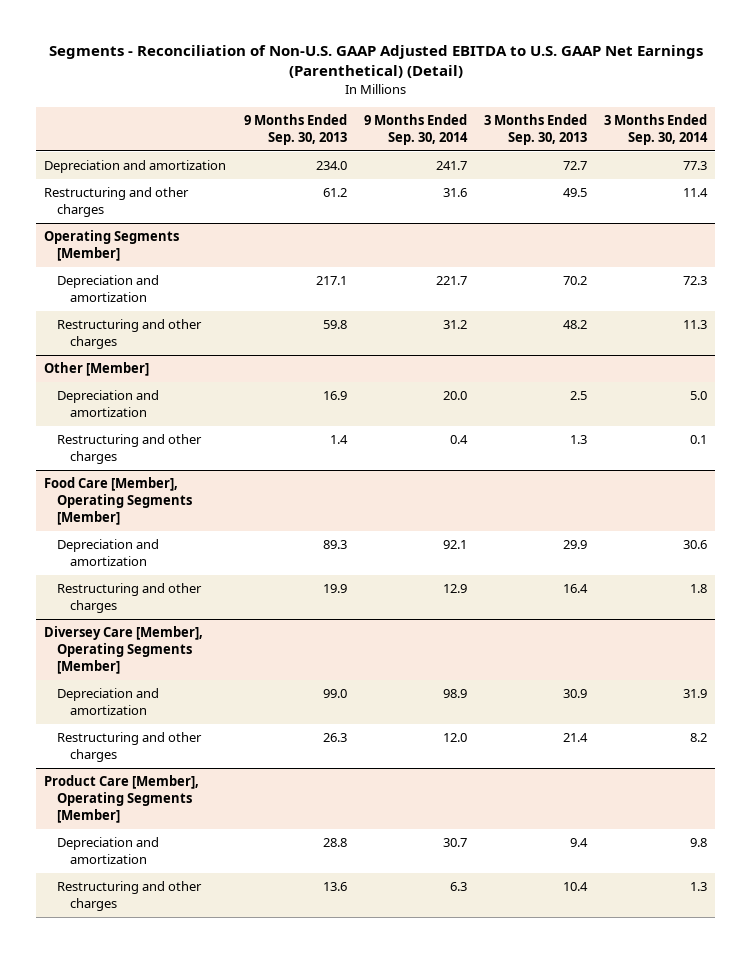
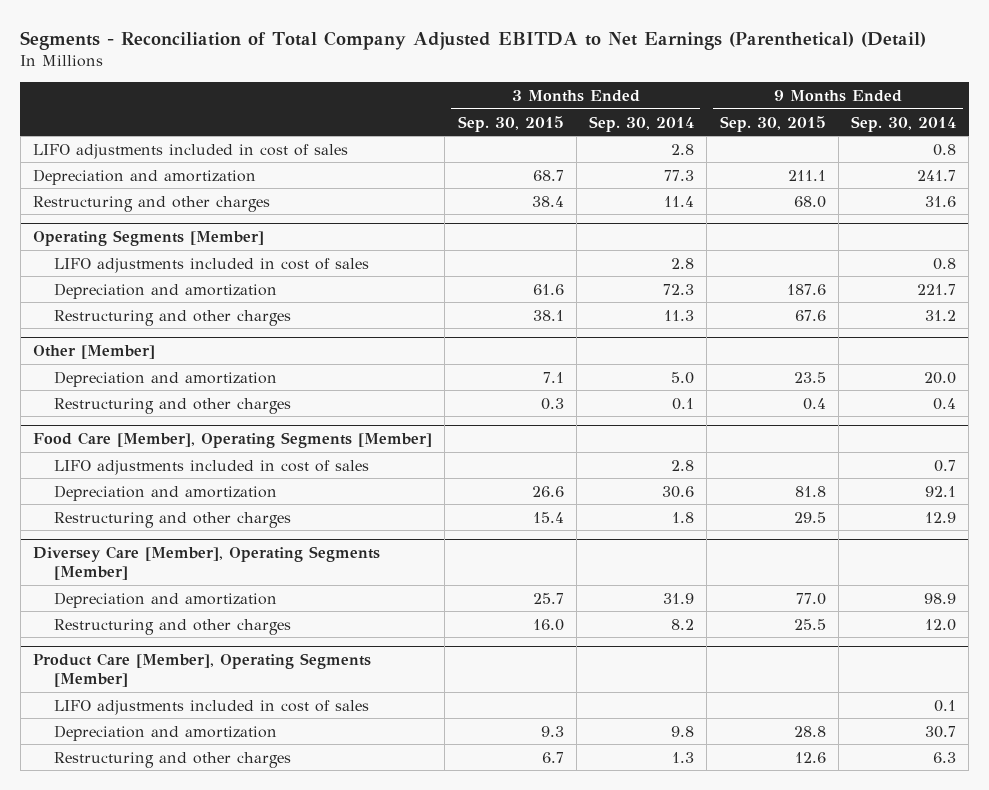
- Segments - Reconciliation of Non-U.S. GAAP Adjusted EBITDA to U.S. GAAP Net Earnings (Parenthetical) (Detail)
+ Segments - Reconciliation of Total Company Adjusted EBITDA to Net Earnings (Parenthetical) (Detail)
- | 9 Months Ended Sep. 30, 2013 | 9 Months Ended Sep. 30, 2014 | 3 Months Ended Sep. 30, 2013 | 3 Months Ended Sep. 30, 2014
+ | 3 Months Ended Sep. 30, 2015 | 3 Months Ended Sep. 30, 2014 | 9 Months Ended Sep. 30, 2015 | 9 Months Ended Sep. 30, 2014
+ LIFO adjustments included in cost of sales | | 2.8 | | 0.8
@ Operating Segments [Member]
+ LIFO adjustments included in cost of sales | | 2.8 | | 0.8
@ Food Care [Member], Operating Segments [Member]
+ LIFO adjustments included in cost of sales | | 2.8 | | 0.7
@ Product Care [Member], Operating Segments [Member]
+ LIFO adjustments included in cost of sales | | | | 0.1

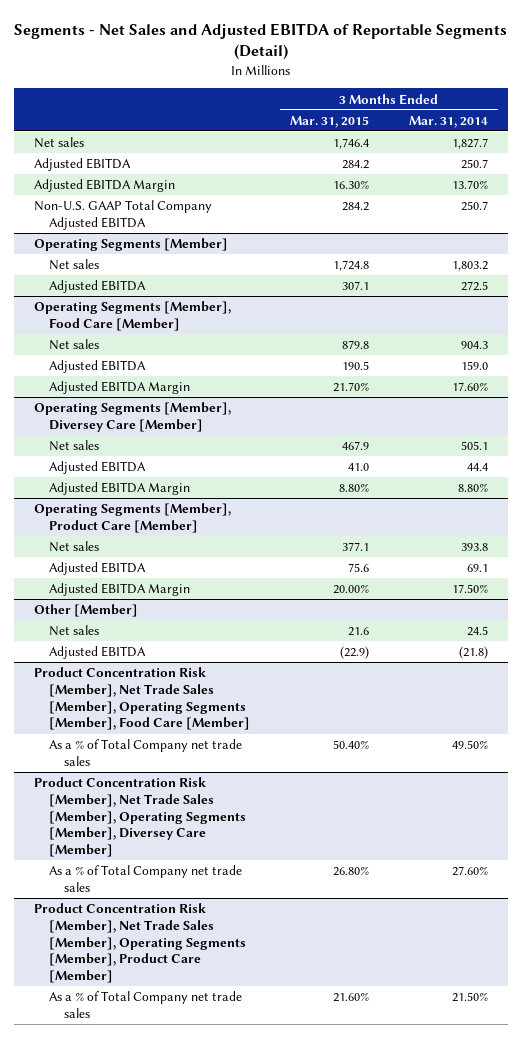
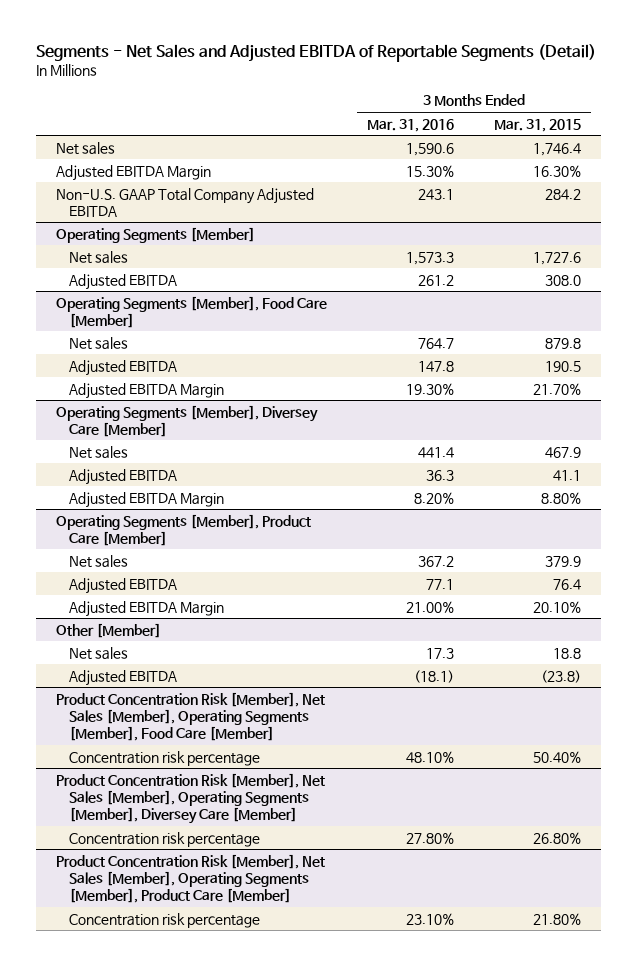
- | 3 Months Ended Mar. 31, 2015 | 3 Months Ended Mar. 31, 2014
+ | 3 Months Ended Mar. 31, 2016 | 3 Months Ended Mar. 31, 2015
- Adjusted EBITDA | 284.2 | 250.7
@ Operating Segments [Member]
- Net sales | 1,724.8 | 1,803.2
- Adjusted EBITDA | 307.1 | 272.5
+ Net sales | 1,573.3 | 1,727.6
+ Adjusted EBITDA | 261.2 | 308.0
@ Operating Segments [Member], Diversey Care [Member]
- Adjusted EBITDA | 41.0 | 44.4
+ Adjusted EBITDA | 36.3 | 41.1
@ Operating Segments [Member], Product Care [Member]
- Net sales | 377.1 | 393.8
- Adjusted EBITDA | 75.6 | 69.1
- Adjusted EBITDA Margin | 20.00% | 17.50%
+ Net sales | 367.2 | 379.9
+ Adjusted EBITDA | 77.1 | 76.4
+ Adjusted EBITDA Margin | 21.00% | 20.10%
@ Other [Member]
- Net sales | 21.6 | 24.5
- Adjusted EBITDA | (22.9) | (21.8)
- Product Concentration Risk [Member], Net Trade Sales [Member], Operating Segments [Member], Food Care [Member]
- As a % of Total Company net trade sales | 50.40% | 49.50%
- Product Concentration Risk [Member], Net Trade Sales [Member], Operating Segments [Member], Diversey Care [Member]
- As a % of Total Company net trade sales | 26.80% | 27.60%
- Product Concentration Risk [Member], Net Trade Sales [Member], Operating Segments [Member], Product Care [Member]
- As a % of Total Company net trade sales | 21.60% | 21.50%
@ Other [Member]
+ Net sales | 17.3 | 18.8
+ Adjusted EBITDA | (18.1) | (23.8)
+ Product Concentration Risk [Member], Net Sales [Member], Operating Segments [Member], Food Care [Member]
+ Concentration risk percentage | 48.10% | 50.40%
+ Product Concentration Risk [Member], Net Sales [Member], Operating Segments [Member], Diversey Care [Member]
+ Concentration risk percentage | 27.80% | 26.80%
+ Product Concentration Risk [Member], Net Sales [Member], Operating Segments [Member], Product Care [Member]
+ Concentration risk percentage | 23.10% | 21.80%

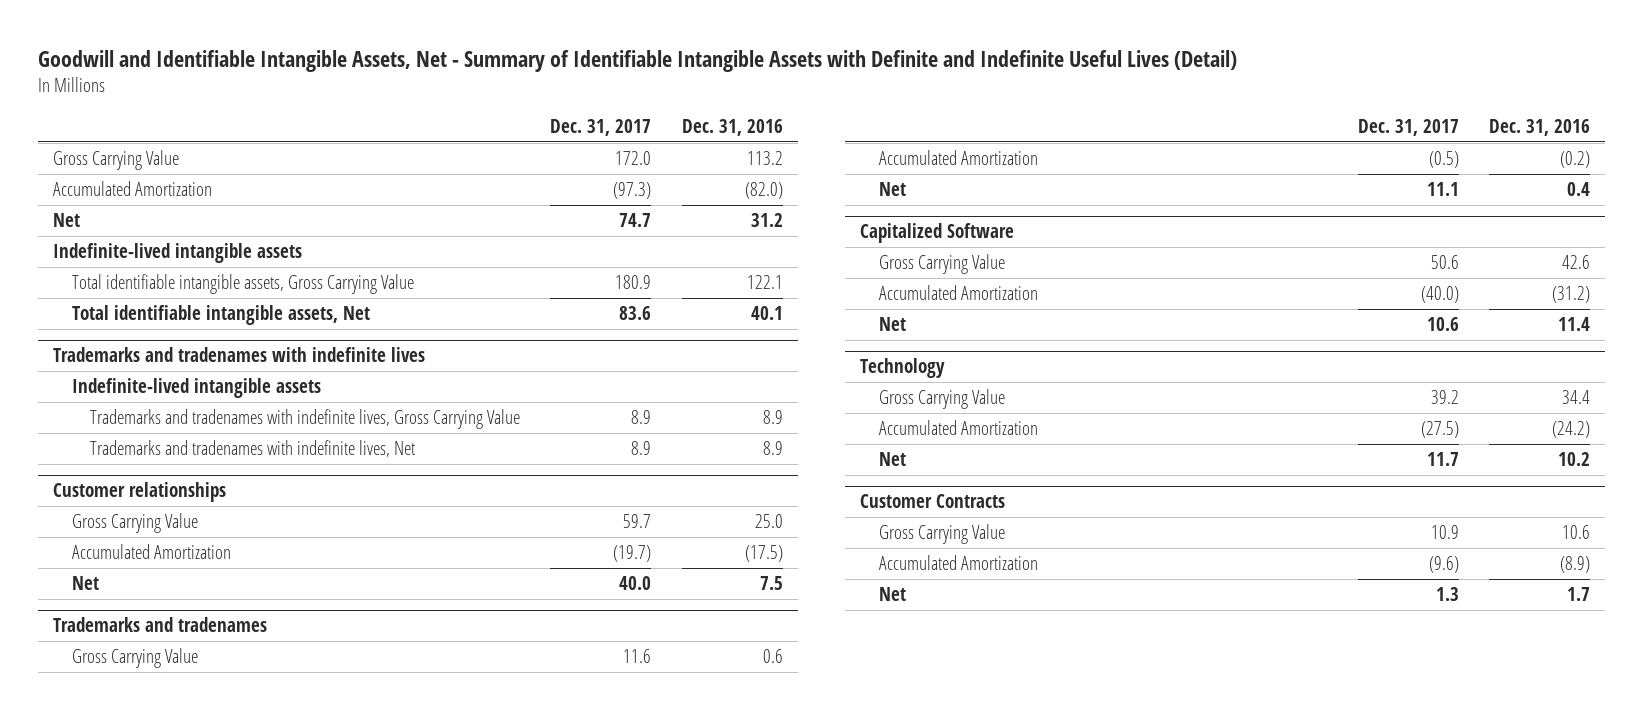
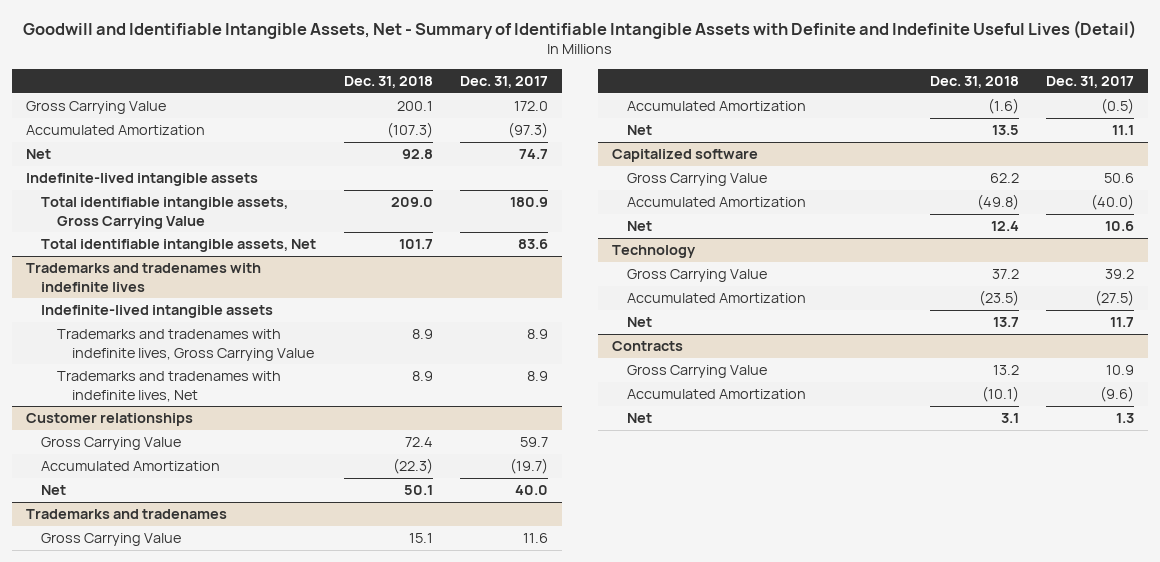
- | Dec. 31, 2017 | Dec. 31, 2016
+ | Dec. 31, 2018 | Dec. 31, 2017
- Capitalized Software
+ Capitalized software
- Customer Contracts
+ Contracts

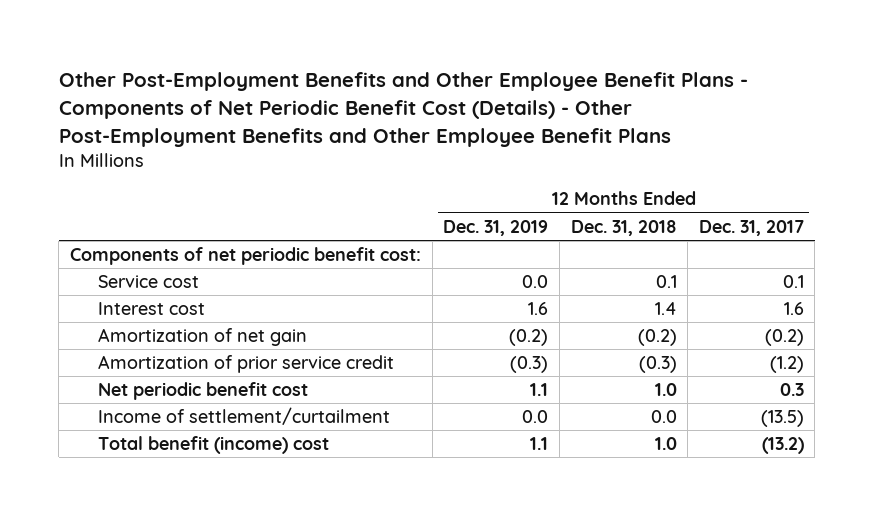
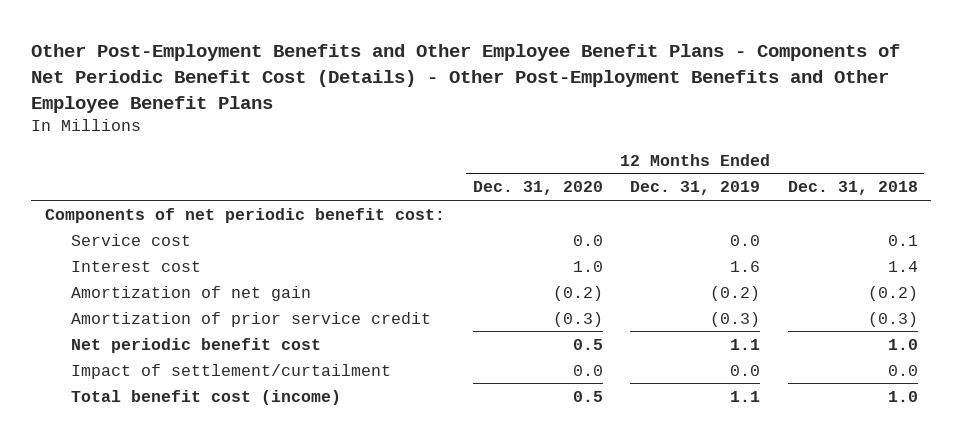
- | 12 Months Ended Dec. 31, 2019 | 12 Months Ended Dec. 31, 2018 | 12 Months Ended Dec. 31, 2017
+ | 12 Months Ended Dec. 31, 2020 | 12 Months Ended Dec. 31, 2019 | 12 Months Ended Dec. 31, 2018
- Income of settlement/curtailment | 0.0 | 0.0 | (13.5)
- Total benefit (income) cost | 1.1 | 1.0 | (13.2)
+ Impact of settlement/curtailment | 0.0 | 0.0 | 0.0
+ Total benefit cost (income) | 0.5 | 1.1 | 1.0

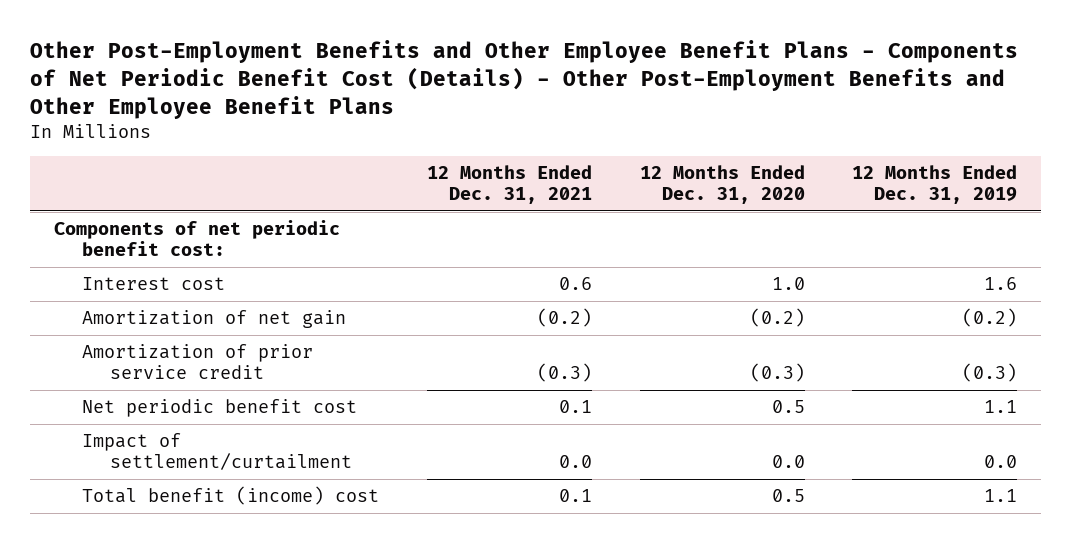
- | 12 Months Ended Dec. 31, 2020 | 12 Months Ended Dec. 31, 2019 | 12 Months Ended Dec. 31, 2018
+ | 12 Months Ended Dec. 31, 2021 | 12 Months Ended Dec. 31, 2020 | 12 Months Ended Dec. 31, 2019
- Service cost | 0.0 | 0.0 | 0.1
- Total benefit cost (income) | 0.5 | 1.1 | 1.0
+ Total benefit (income) cost | 0.1 | 0.5 | 1.1

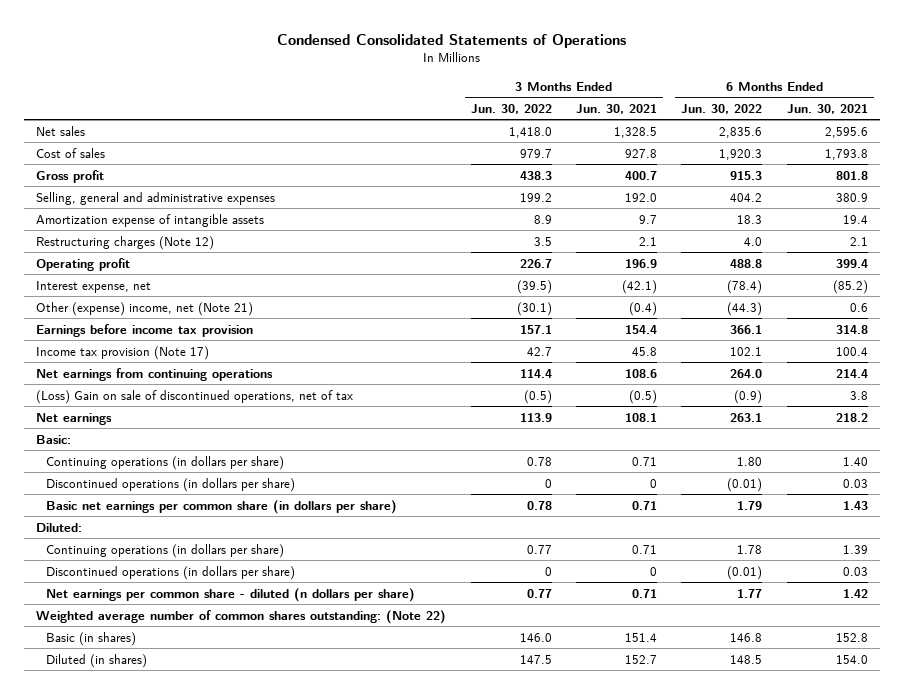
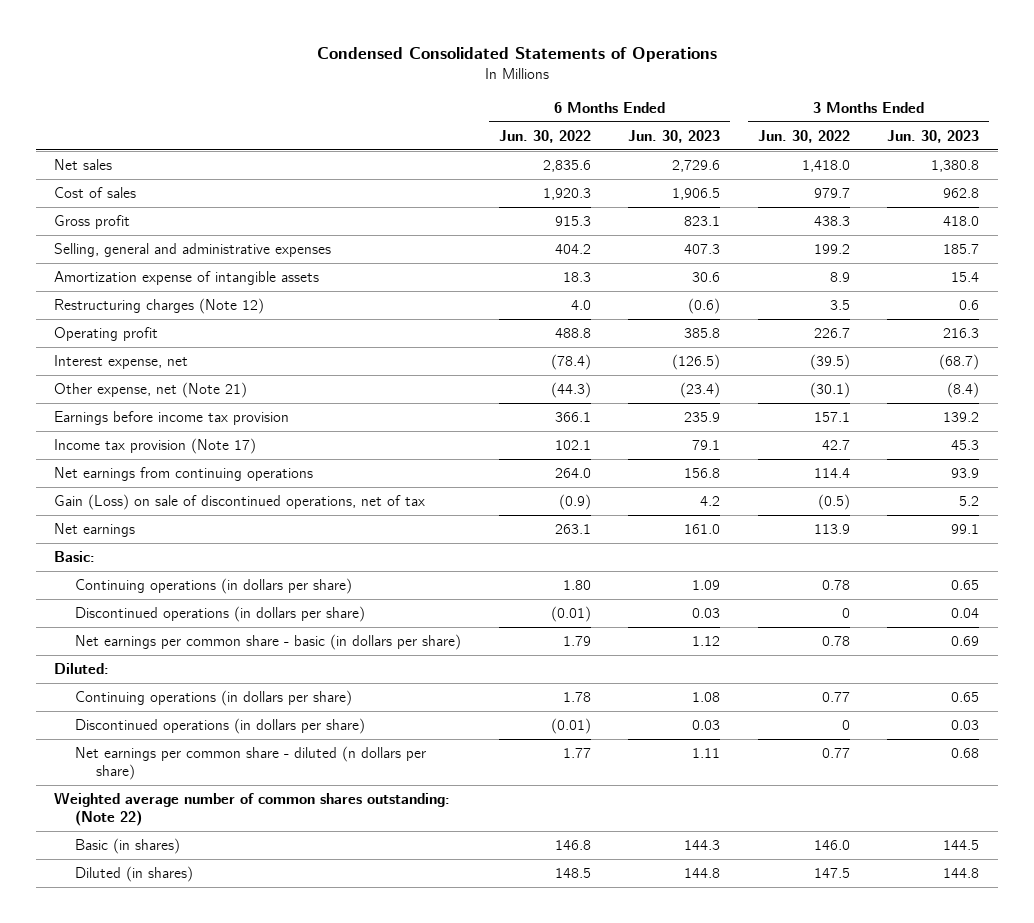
- | 3 Months Ended Jun. 30, 2022 | 3 Months Ended Jun. 30, 2021 | 6 Months Ended Jun. 30, 2022 | 6 Months Ended Jun. 30, 2021
+ | 6 Months Ended Jun. 30, 2022 | 6 Months Ended Jun. 30, 2023 | 3 Months Ended Jun. 30, 2022 | 3 Months Ended Jun. 30, 2023
- Other (expense) income, net (Note 21) | (30.1) | (0.4) | (44.3) | 0.6
+ Other expense, net (Note 21) | (44.3) | (23.4) | (30.1) | (8.4)
- (Loss) Gain on sale of discontinued operations, net of tax | (0.5) | (0.5) | (0.9) | 3.8
+ Gain (Loss) on sale of discontinued operations, net of tax | (0.9) | 4.2 | (0.5) | 5.2
- Basic net earnings per common share (in dollars per share) | 0.78 | 0.71 | 1.79 | 1.43
+ Net earnings per common share - basic (in dollars per share) | 1.79 | 1.12 | 0.78 | 0.69

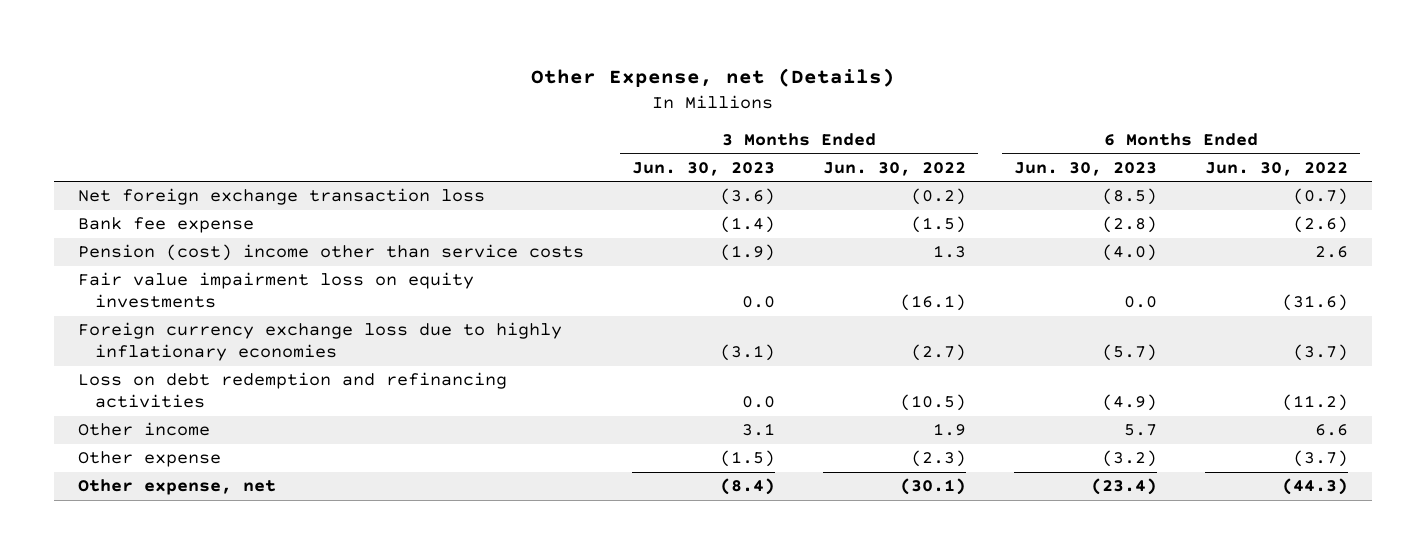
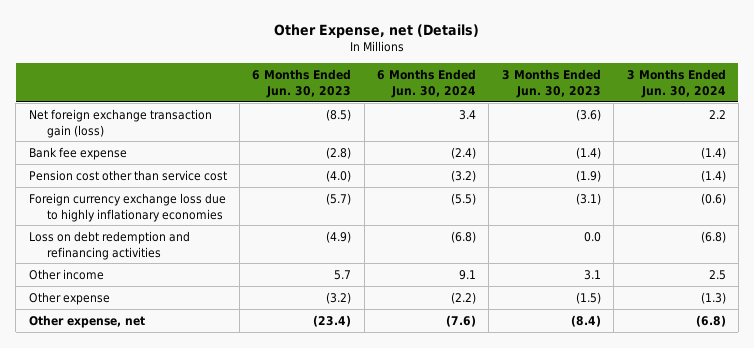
- | 3 Months Ended Jun. 30, 2023 | 3 Months Ended Jun. 30, 2022 | 6 Months Ended Jun. 30, 2023 | 6 Months Ended Jun. 30, 2022
+ | 6 Months Ended Jun. 30, 2023 | 6 Months Ended Jun. 30, 2024 | 3 Months Ended Jun. 30, 2023 | 3 Months Ended Jun. 30, 2024
- Net foreign exchange transaction loss | (3.6) | (0.2) | (8.5) | (0.7)
+ Net foreign exchange transaction gain (loss) | (8.5) | 3.4 | (3.6) | 2.2
- Pension (cost) income other than service costs | (1.9) | 1.3 | (4.0) | 2.6
- Fair value impairment loss on equity investments | 0.0 | (16.1) | 0.0 | (31.6)
+ Pension cost other than service cost | (4.0) | (3.2) | (1.9) | (1.4)

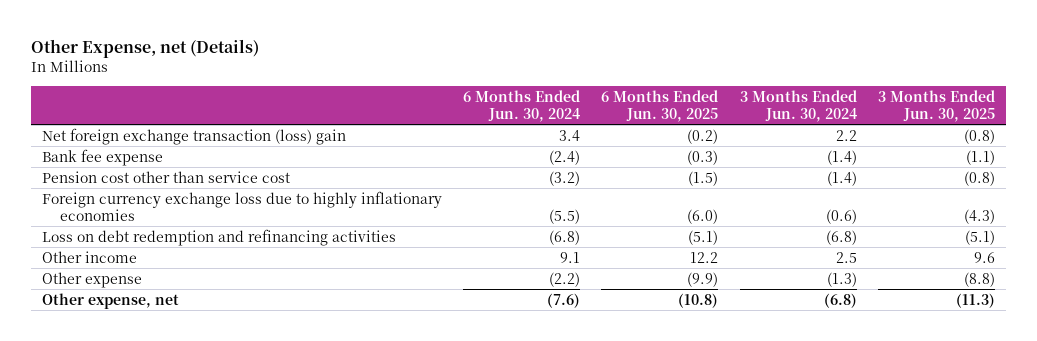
- | 6 Months Ended Jun. 30, 2023 | 6 Months Ended Jun. 30, 2024 | 3 Months Ended Jun. 30, 2023 | 3 Months Ended Jun. 30, 2024
+ | 6 Months Ended Jun. 30, 2024 | 6 Months Ended Jun. 30, 2025 | 3 Months Ended Jun. 30, 2024 | 3 Months Ended Jun. 30, 2025
- Net foreign exchange transaction gain (loss) | (8.5) | 3.4 | (3.6) | 2.2
+ Net foreign exchange transaction (loss) gain | 3.4 | (0.2) | 2.2 | (0.8)

